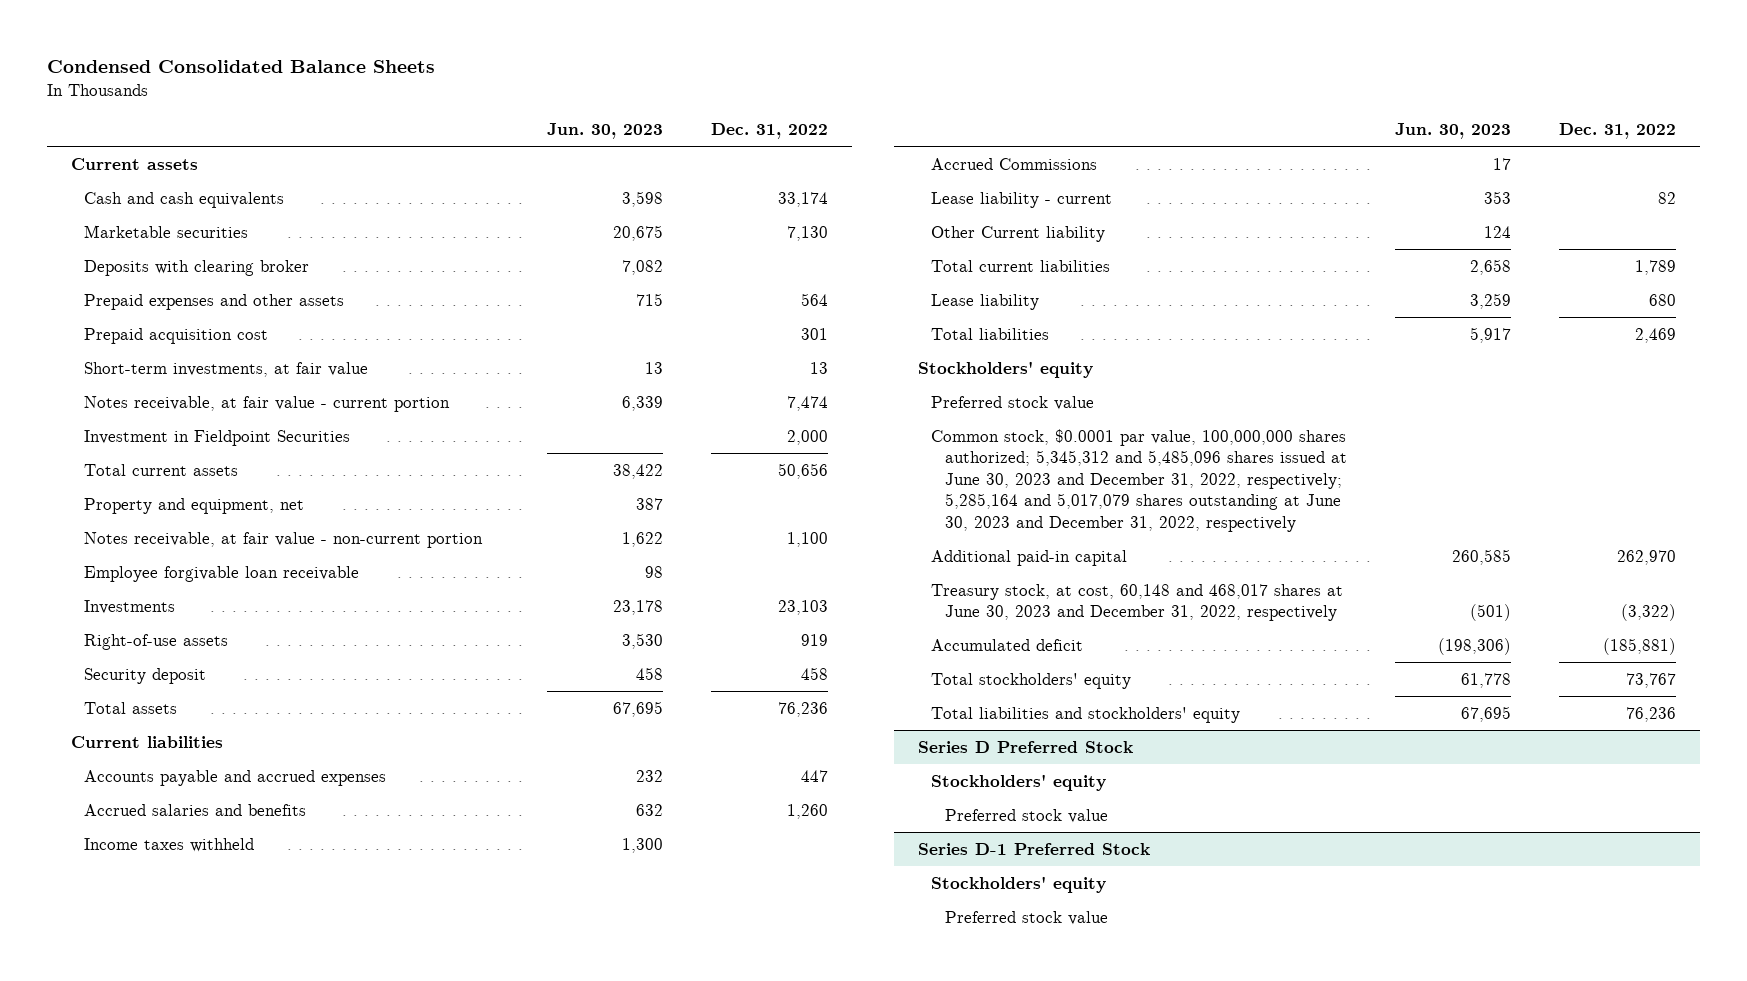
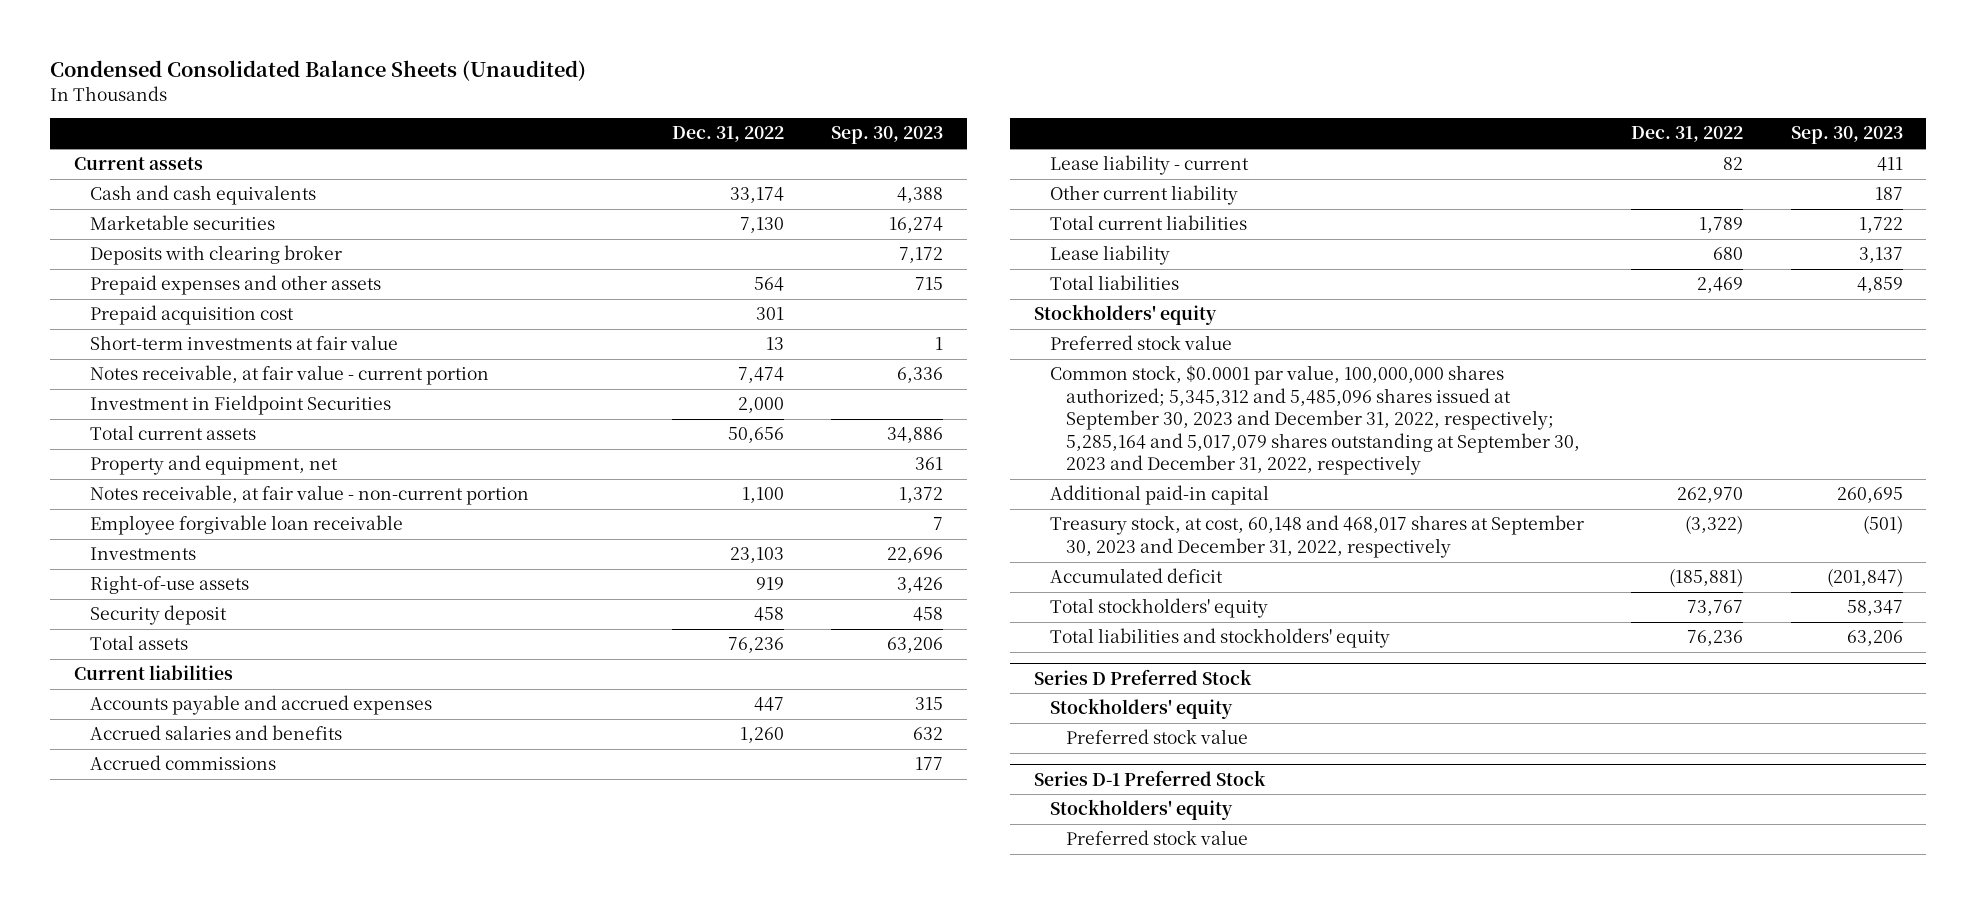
- Condensed Consolidated Balance Sheets
+ Condensed Consolidated Balance Sheets (Unaudited)
- | Jun. 30, 2023 | Dec. 31, 2022
+ | Dec. 31, 2022 | Sep. 30, 2023
- Short-term investments, at fair value | 13 | 13
+ Short-term investments at fair value | 13 | 1
- Income taxes withheld | 1,300 |
- Accrued Commissions | 17 |
+ Accrued commissions | | 177
- Other Current liability | 124 |
+ Other current liability | | 187
- Common stock, $0.0001 par value, 100,000,000 shares authorized; 5,345,312 and 5,485,096 shares issued at June 30, 2023 and December 31, 2022, respectively; 5,285,164 and 5,017,079 shares outstanding at June 30, 2023 and December 31, 2022, respectively
+ Common stock, $0.0001 par value, 100,000,000 shares authorized; 5,345,312 and 5,485,096 shares issued at September 30, 2023 and December 31, 2022, respectively; 5,285,164 and 5,017,079 shares outstanding at September 30, 2023 and December 31, 2022, respectively
- Treasury stock, at cost, 60,148 and 468,017 shares at June 30, 2023 and December 31, 2022, respectively | (501) | (3,322)
+ Treasury stock, at cost, 60,148 and 468,017 shares at September 30, 2023 and December 31, 2022, respectively | (3,322) | (501)

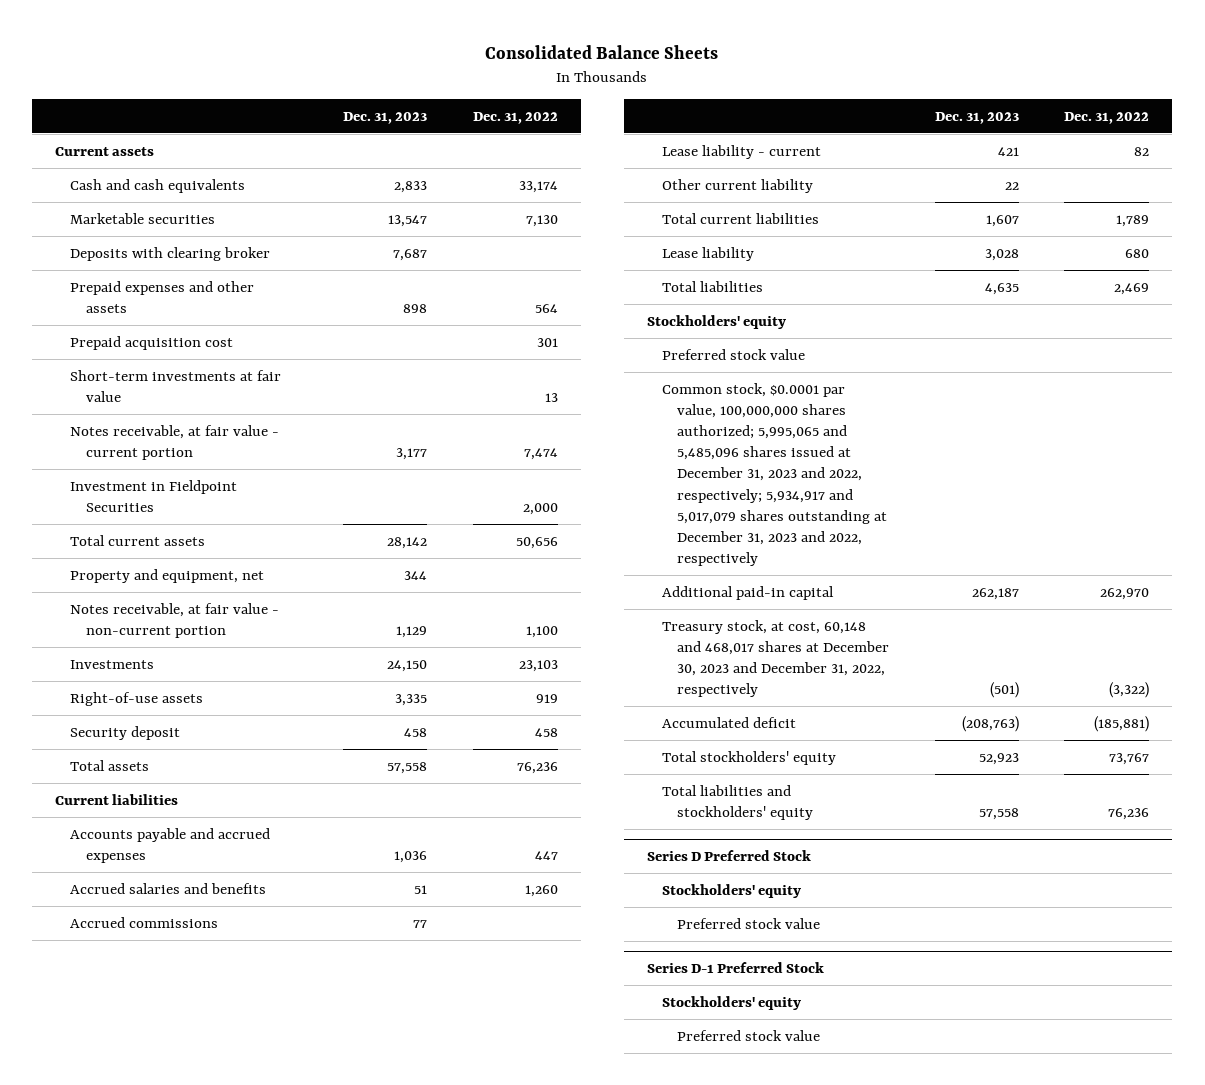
- Condensed Consolidated Balance Sheets (Unaudited)
+ Consolidated Balance Sheets
- | Dec. 31, 2022 | Sep. 30, 2023
+ | Dec. 31, 2023 | Dec. 31, 2022
- Employee forgivable loan receivable | | 7
- Common stock, $0.0001 par value, 100,000,000 shares authorized; 5,345,312 and 5,485,096 shares issued at September 30, 2023 and December 31, 2022, respectively; 5,285,164 and 5,017,079 shares outstanding at September 30, 2023 and December 31, 2022, respectively
+ Common stock, $0.0001 par value, 100,000,000 shares authorized; 5,995,065 and 5,485,096 shares issued at December 31, 2023 and 2022, respectively; 5,934,917 and 5,017,079 shares outstanding at December 31, 2023 and 2022, respectively
- Treasury stock, at cost, 60,148 and 468,017 shares at September 30, 2023 and December 31, 2022, respectively | (3,322) | (501)
+ Treasury stock, at cost, 60,148 and 468,017 shares at December 30, 2023 and December 31, 2022, respectively | (501) | (3,322)

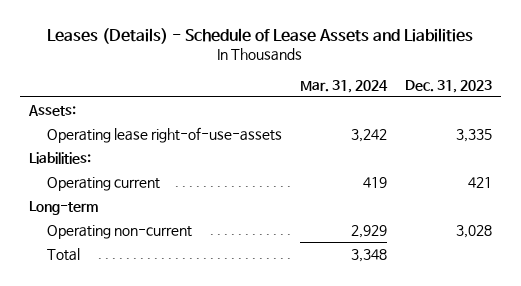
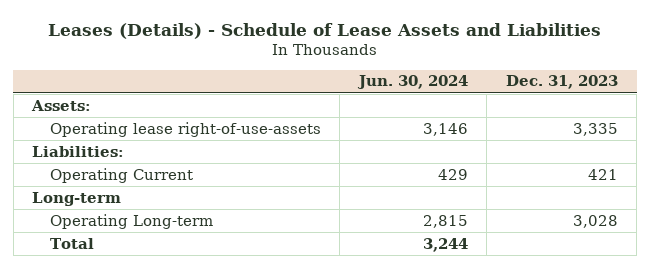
- | Mar. 31, 2024 | Dec. 31, 2023
+ | Jun. 30, 2024 | Dec. 31, 2023
- Operating current | 419 | 421
+ Operating Current | 429 | 421
- Operating non-current | 2,929 | 3,028
+ Operating Long-term | 2,815 | 3,028

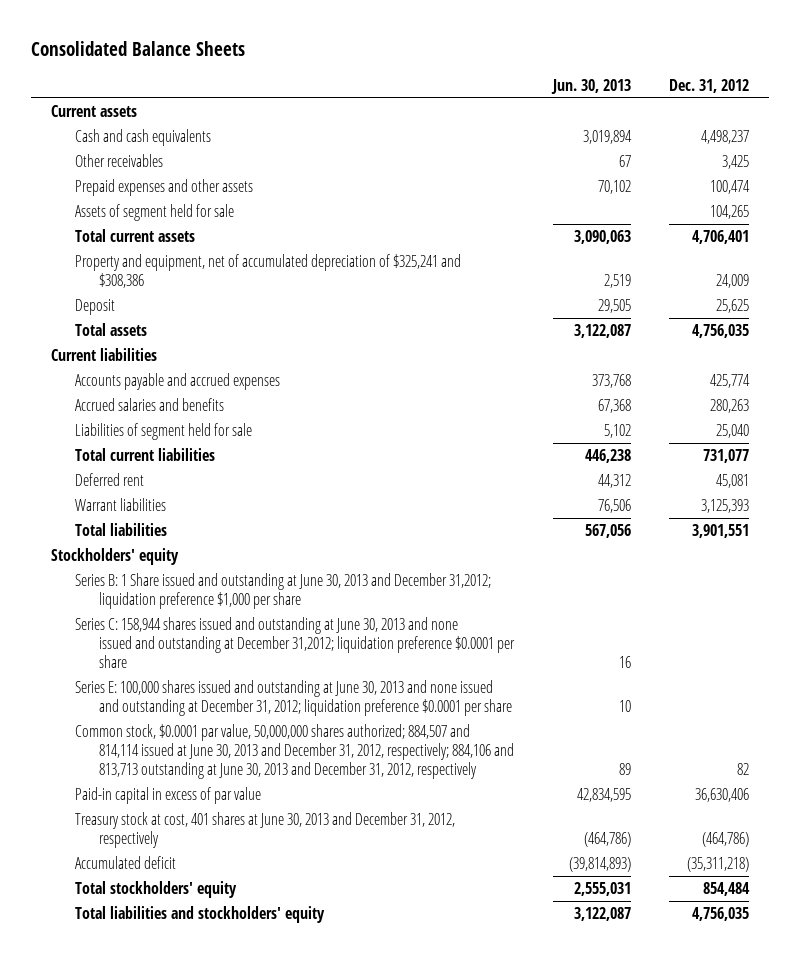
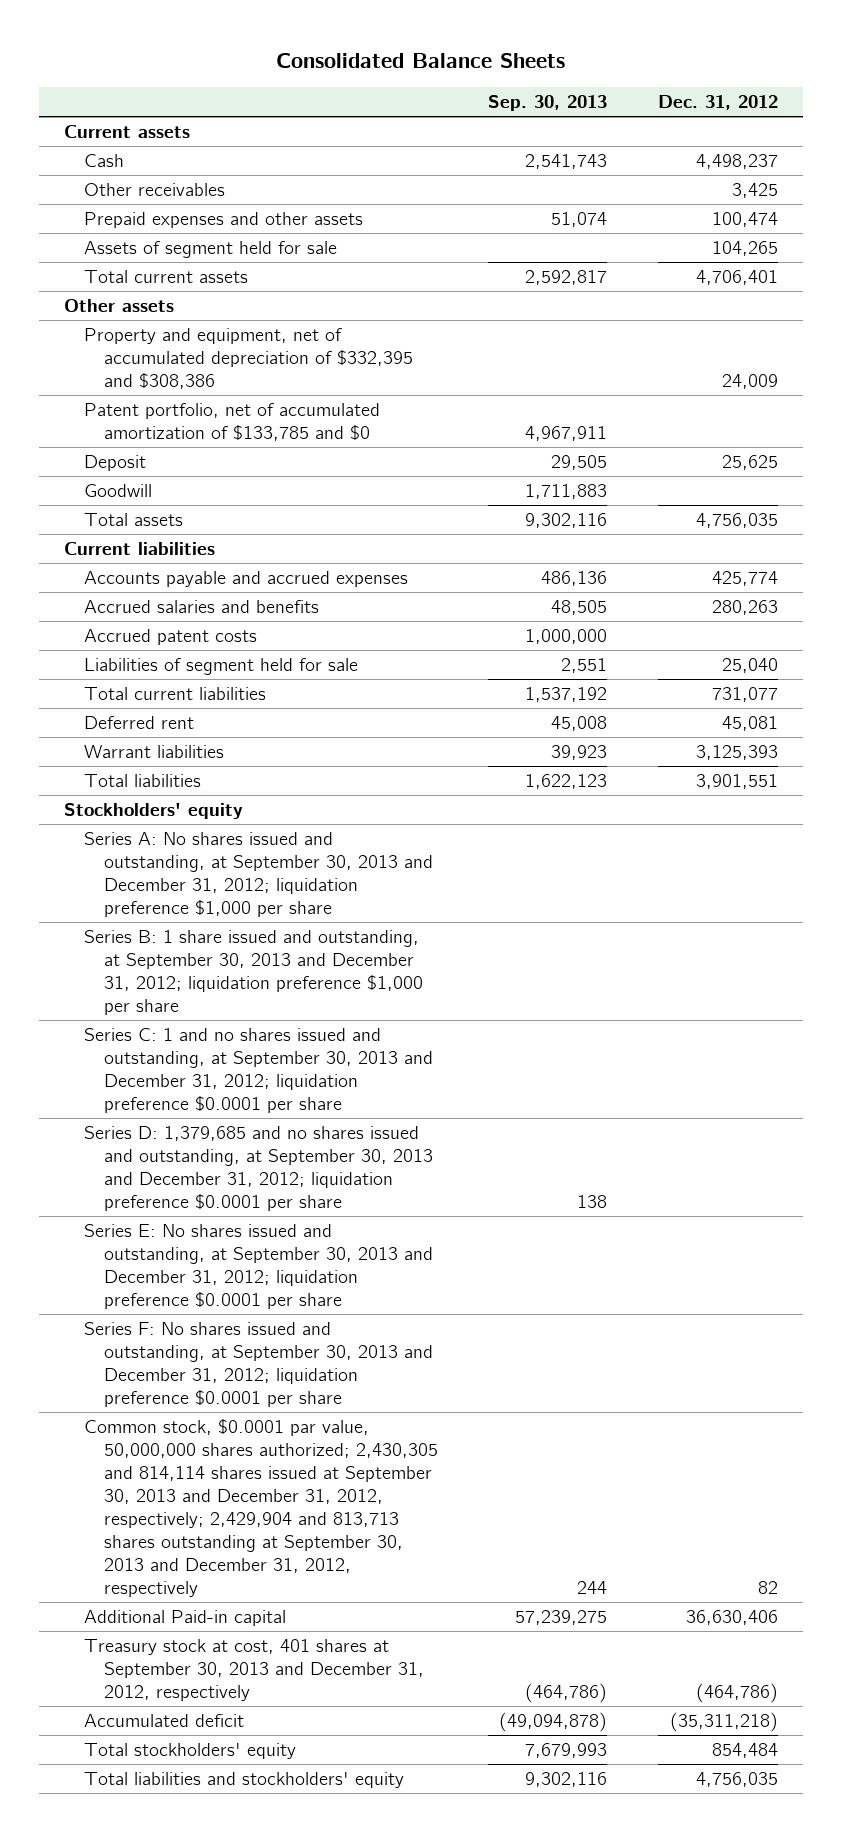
- | Jun. 30, 2013 | Dec. 31, 2012
+ | Sep. 30, 2013 | Dec. 31, 2012
- Cash and cash equivalents | 3,019,894 | 4,498,237
+ Cash | 2,541,743 | 4,498,237
- Property and equipment, net of accumulated depreciation of $325,241 and $308,386 | 2,519 | 24,009
+ Other assets
+ Property and equipment, net of accumulated depreciation of $332,395 and $308,386 | | 24,009
+ Patent portfolio, net of accumulated amortization of $133,785 and $0 | 4,967,911 |
+ Goodwill | 1,711,883 |
+ Accrued patent costs | 1,000,000 |
- Series B: 1 Share issued and outstanding at June 30, 2013 and December 31,2012; liquidation preference $1,000 per share
- Series C: 158,944 shares issued and outstanding at June 30, 2013 and none issued and outstanding at December 31,2012; liquidation preference $0.0001 per share | 16 |
- Series E: 100,000 shares issued and outstanding at June 30, 2013 and none issued and outstanding at December 31, 2012; liquidation preference $0.0001 per share | 10 |
- Common stock, $0.0001 par value, 50,000,000 shares authorized; 884,507 and 814,114 issued at June 30, 2013 and December 31, 2012, respectively; 884,106 and 813,713 outstanding at June 30, 2013 and December 31, 2012, respectively | 89 | 82
- Paid-in capital in excess of par value | 42,834,595 | 36,630,406
- Treasury stock at cost, 401 shares at June 30, 2013 and December 31, 2012, respectively | (464,786) | (464,786)
+ Series A: No shares issued and outstanding, at September 30, 2013 and December 31, 2012; liquidation preference $1,000 per share
+ Series B: 1 share issued and outstanding, at September 30, 2013 and December 31, 2012; liquidation preference $1,000 per share
+ Series C: 1 and no shares issued and outstanding, at September 30, 2013 and December 31, 2012; liquidation preference $0.0001 per share
+ Series D: 1,379,685 and no shares issued and outstanding, at September 30, 2013 and December 31, 2012; liquidation preference $0.0001 per share | 138 |
+ Series E: No shares issued and outstanding, at September 30, 2013 and December 31, 2012; liquidation preference $0.0001 per share
+ Series F: No shares issued and outstanding, at September 30, 2013 and December 31, 2012; liquidation preference $0.0001 per share
+ Common stock, $0.0001 par value, 50,000,000 shares authorized; 2,430,305 and 814,114 shares issued at September 30, 2013 and December 31, 2012, respectively; 2,429,904 and 813,713 shares outstanding at September 30, 2013 and December 31, 2012, respectively | 244 | 82
+ Additional Paid-in capital | 57,239,275 | 36,630,406
+ Treasury stock at cost, 401 shares at September 30, 2013 and December 31, 2012, respectively | (464,786) | (464,786)

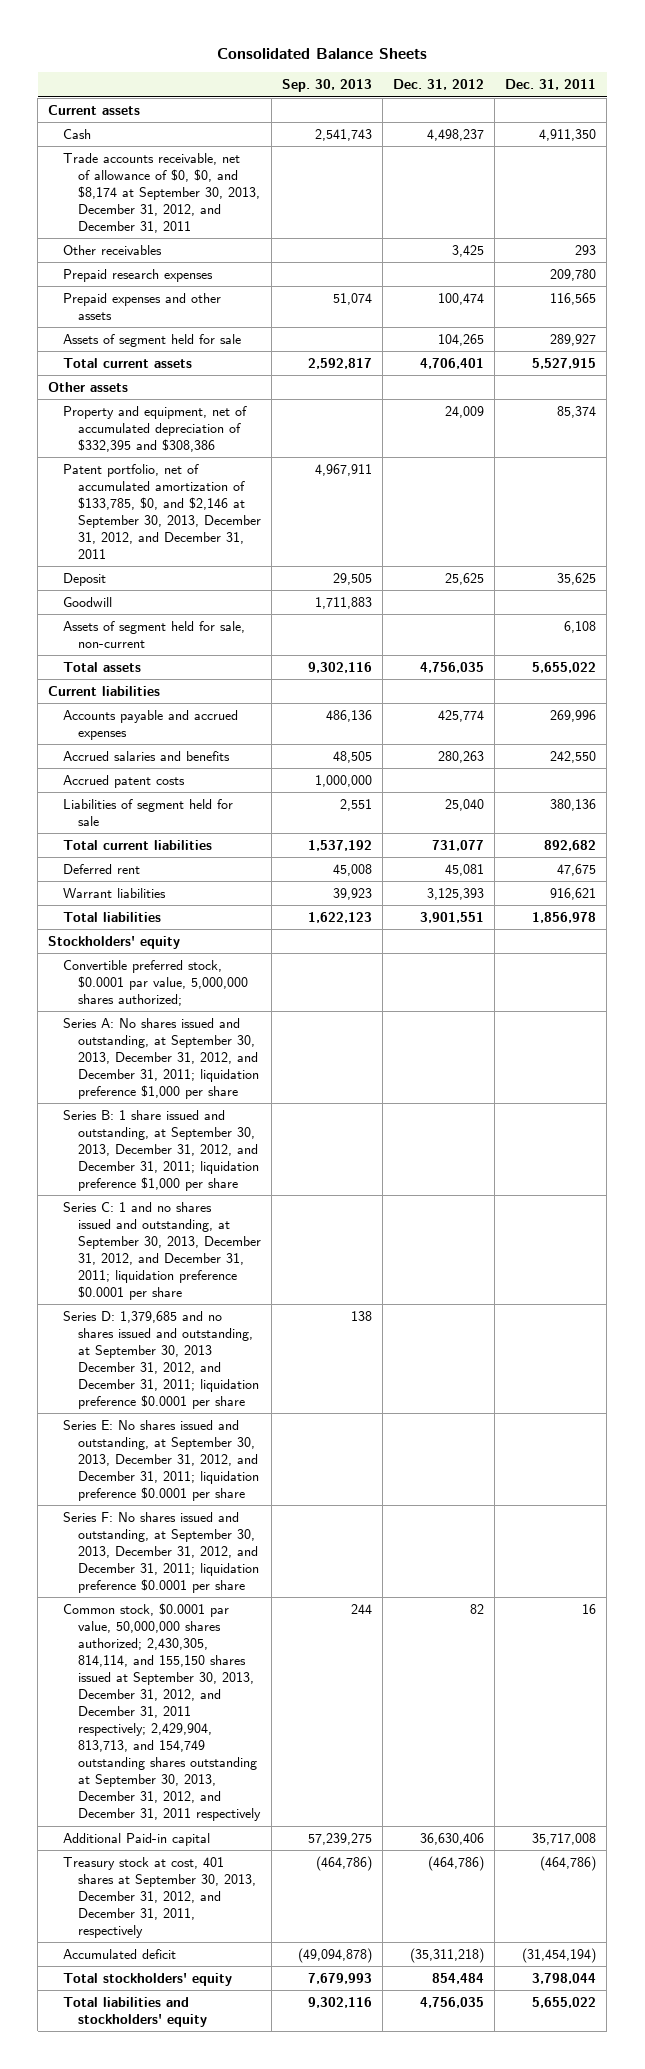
- | Sep. 30, 2013 | Dec. 31, 2012
+ | Sep. 30, 2013 | Dec. 31, 2012 | Dec. 31, 2011
+ Trade accounts receivable, net of allowance of $0, $0, and $8,174 at September 30, 2013, December 31, 2012, and December 31, 2011
+ Prepaid research expenses | | | 209,780
- Patent portfolio, net of accumulated amortization of $133,785 and $0 | 4,967,911 |
+ Patent portfolio, net of accumulated amortization of $133,785, $0, and $2,146 at September 30, 2013, December 31, 2012, and December 31, 2011 | 4,967,911 | |
+ Assets of segment held for sale, non-current | | | 6,108
- Series A: No shares issued and outstanding, at September 30, 2013 and December 31, 2012; liquidation preference $1,000 per share
- Series B: 1 share issued and outstanding, at September 30, 2013 and December 31, 2012; liquidation preference $1,000 per share
- Series C: 1 and no shares issued and outstanding, at September 30, 2013 and December 31, 2012; liquidation preference $0.0001 per share
- Series D: 1,379,685 and no shares issued and outstanding, at September 30, 2013 and December 31, 2012; liquidation preference $0.0001 per share | 138 |
- Series E: No shares issued and outstanding, at September 30, 2013 and December 31, 2012; liquidation preference $0.0001 per share
- Series F: No shares issued and outstanding, at September 30, 2013 and December 31, 2012; liquidation preference $0.0001 per share
- Common stock, $0.0001 par value, 50,000,000 shares authorized; 2,430,305 and 814,114 shares issued at September 30, 2013 and December 31, 2012, respectively; 2,429,904 and 813,713 shares outstanding at September 30, 2013 and December 31, 2012, respectively | 244 | 82
+ Convertible preferred stock, $0.0001 par value, 5,000,000 shares authorized;
+ Series A: No shares issued and outstanding, at September 30, 2013, December 31, 2012, and December 31, 2011; liquidation preference $1,000 per share
+ Series B: 1 share issued and outstanding, at September 30, 2013, December 31, 2012, and December 31, 2011; liquidation preference $1,000 per share
+ Series C: 1 and no shares issued and outstanding, at September 30, 2013, December 31, 2012, and December 31, 2011; liquidation preference $0.0001 per share
+ Series D: 1,379,685 and no shares issued and outstanding, at September 30, 2013 December 31, 2012, and December 31, 2011; liquidation preference $0.0001 per share | 138 | |
+ Series E: No shares issued and outstanding, at September 30, 2013, December 31, 2012, and December 31, 2011; liquidation preference $0.0001 per share
+ Series F: No shares issued and outstanding, at September 30, 2013, December 31, 2012, and December 31, 2011; liquidation preference $0.0001 per share
+ Common stock, $0.0001 par value, 50,000,000 shares authorized; 2,430,305, 814,114, and 155,150 shares issued at September 30, 2013, December 31, 2012, and December 31, 2011 respectively; 2,429,904, 813,713, and 154,749 outstanding shares outstanding at September 30, 2013, December 31, 2012, and December 31, 2011 respectively | 244 | 82 | 16
- Treasury stock at cost, 401 shares at September 30, 2013 and December 31, 2012, respectively | (464,786) | (464,786)
+ Treasury stock at cost, 401 shares at September 30, 2013, December 31, 2012, and December 31, 2011, respectively | (464,786) | (464,786) | (464,786)

